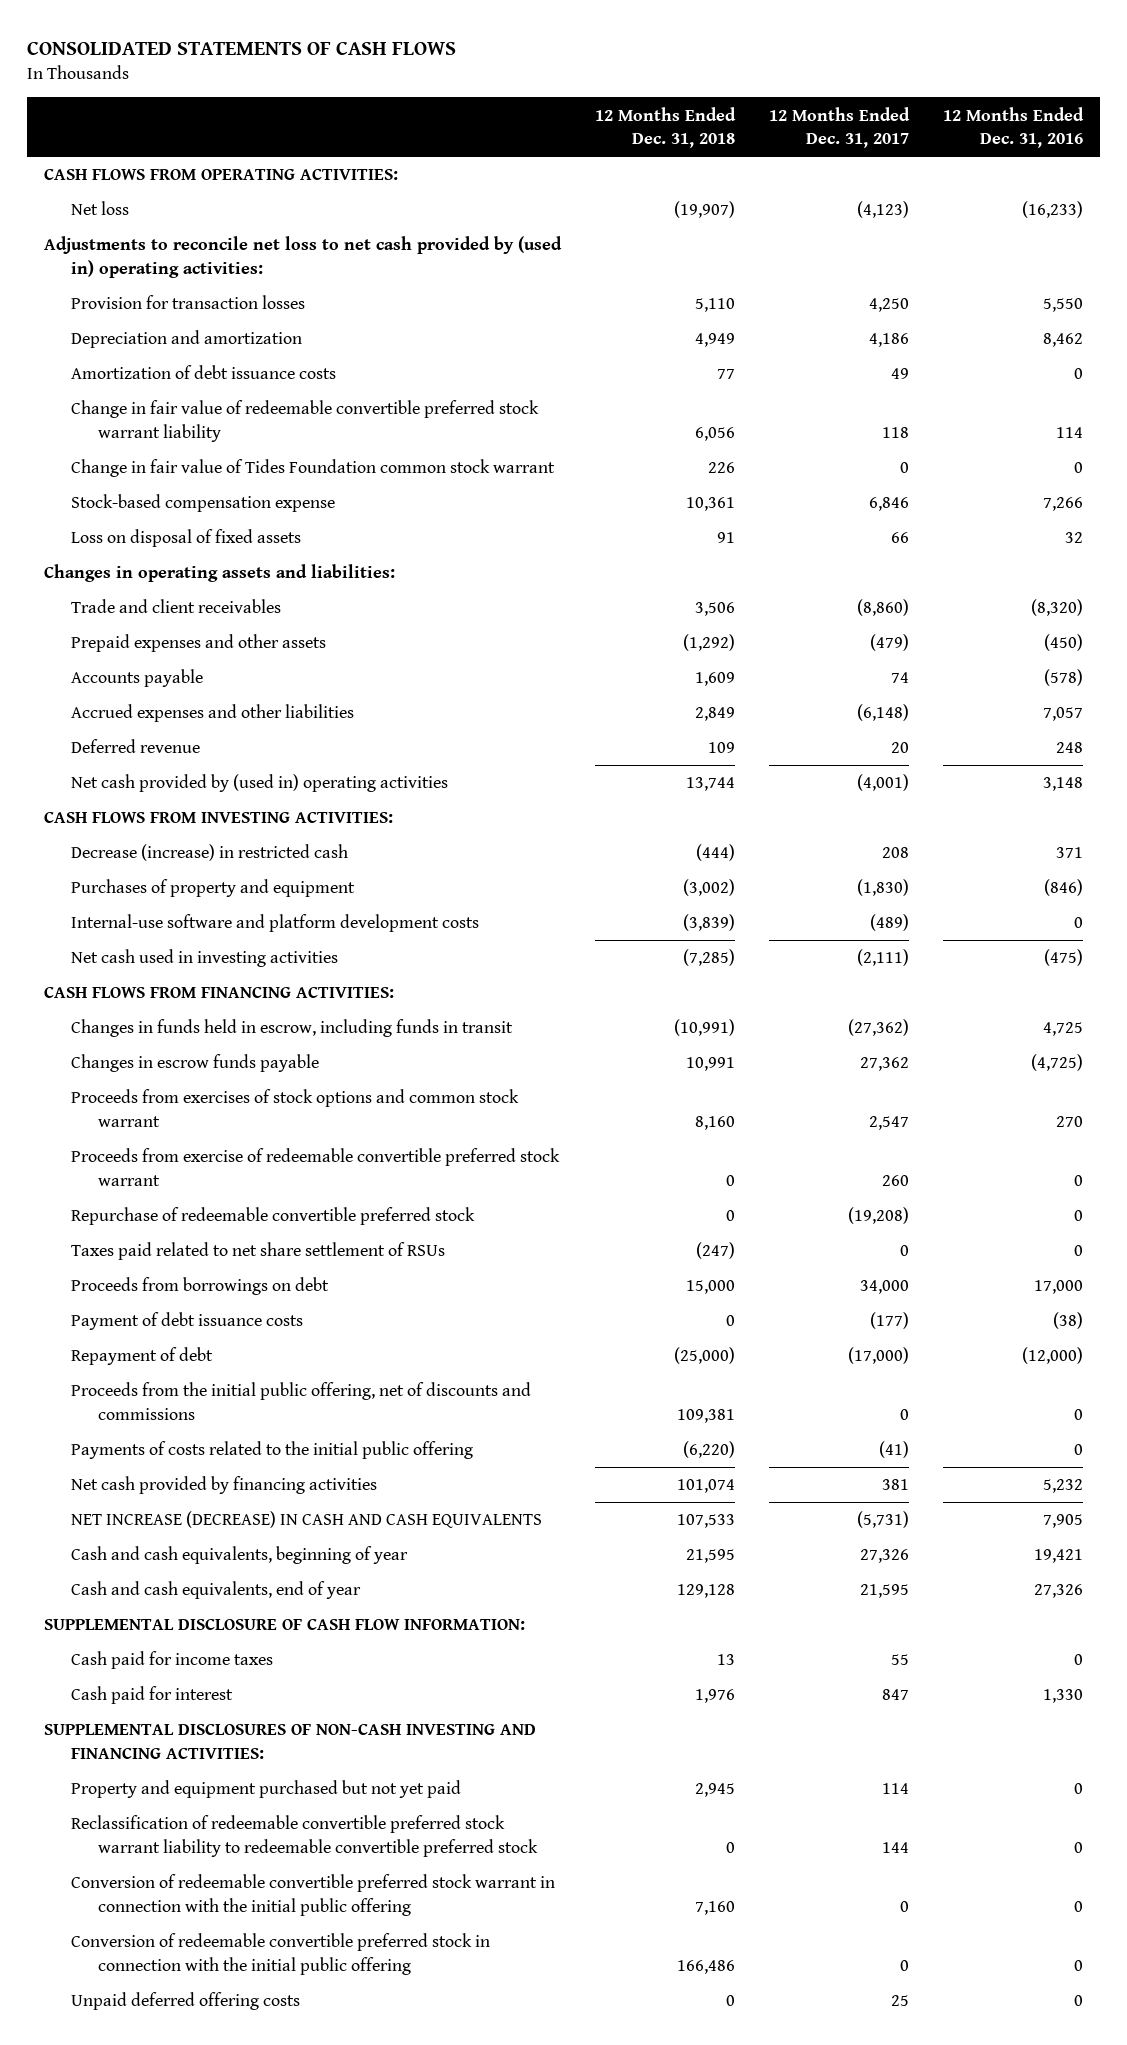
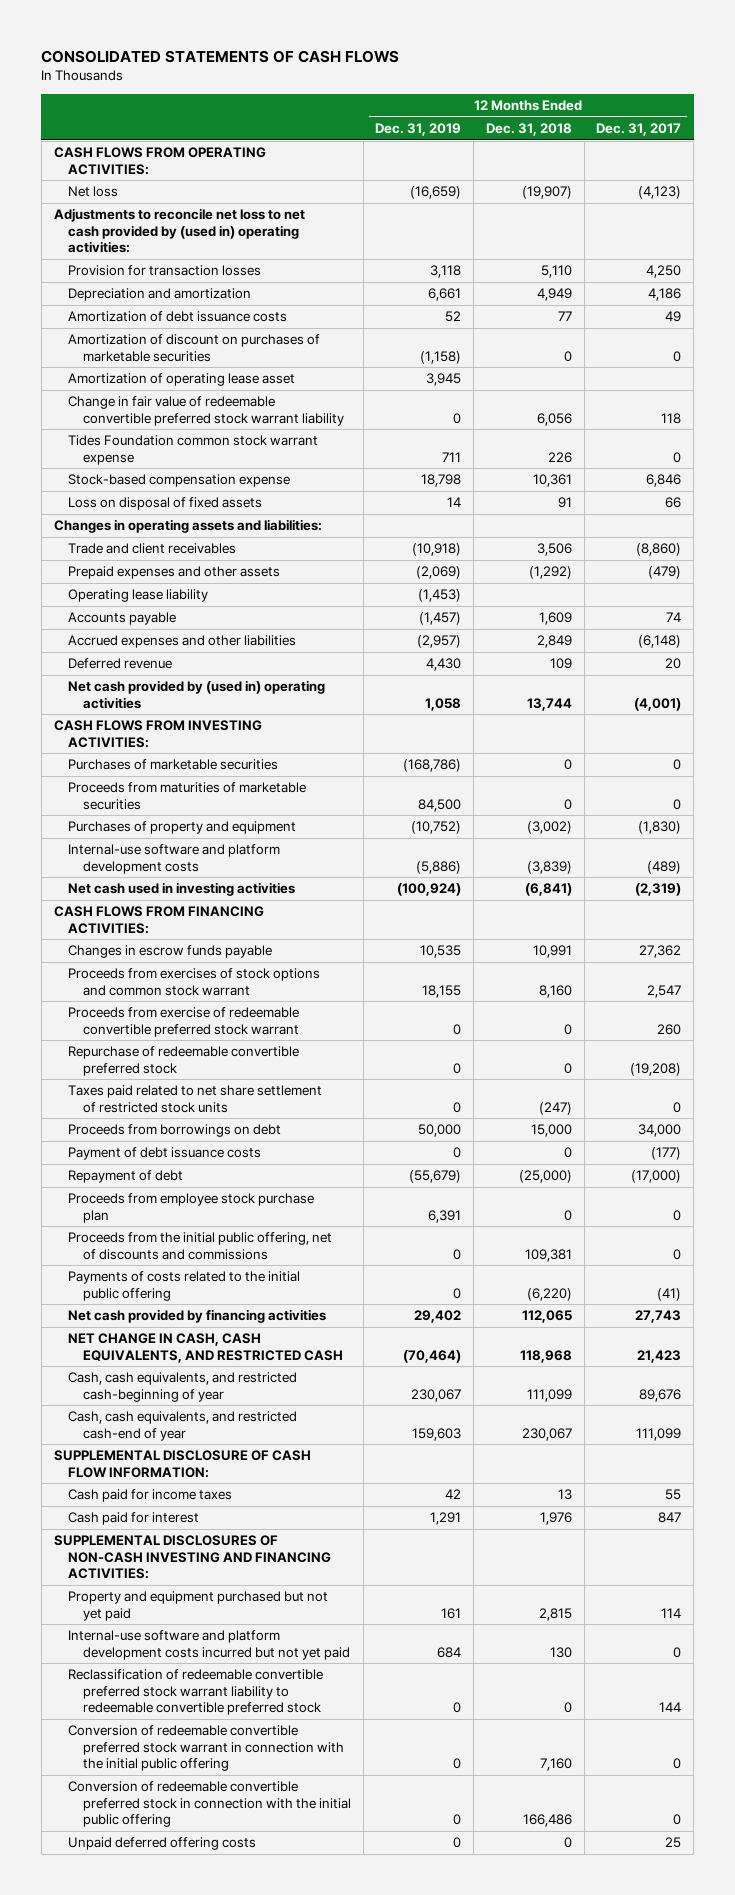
- | 12 Months Ended Dec. 31, 2018 | 12 Months Ended Dec. 31, 2017 | 12 Months Ended Dec. 31, 2016
+ | 12 Months Ended Dec. 31, 2019 | 12 Months Ended Dec. 31, 2018 | 12 Months Ended Dec. 31, 2017
+ Amortization of discount on purchases of marketable securities | (1,158) | 0 | 0
+ Amortization of operating lease asset | 3,945 | |
- Change in fair value of Tides Foundation common stock warrant | 226 | 0 | 0
+ Tides Foundation common stock warrant expense | 711 | 226 | 0
+ Operating lease liability | (1,453) | |
- Decrease (increase) in restricted cash | (444) | 208 | 371
+ Purchases of marketable securities | (168,786) | 0 | 0
+ Proceeds from maturities of marketable securities | 84,500 | 0 | 0
- Net cash used in investing activities | (7,285) | (2,111) | (475)
+ Net cash used in investing activities | (100,924) | (6,841) | (2,319)
- Changes in funds held in escrow, including funds in transit | (10,991) | (27,362) | 4,725
- Taxes paid related to net share settlement of RSUs | (247) | 0 | 0
+ Taxes paid related to net share settlement of restricted stock units | 0 | (247) | 0
+ Proceeds from employee stock purchase plan | 6,391 | 0 | 0
- Net cash provided by financing activities | 101,074 | 381 | 5,232
- NET INCREASE (DECREASE) IN CASH AND CASH EQUIVALENTS | 107,533 | (5,731) | 7,905
- Cash and cash equivalents, beginning of year | 21,595 | 27,326 | 19,421
- Cash and cash equivalents, end of year | 129,128 | 21,595 | 27,326
+ Net cash provided by financing activities | 29,402 | 112,065 | 27,743
+ NET CHANGE IN CASH, CASH EQUIVALENTS, AND RESTRICTED CASH | (70,464) | 118,968 | 21,423
+ Cash, cash equivalents, and restricted cash-beginning of year | 230,067 | 111,099 | 89,676
+ Cash, cash equivalents, and restricted cash-end of year | 159,603 | 230,067 | 111,099
- Property and equipment purchased but not yet paid | 2,945 | 114 | 0
+ Property and equipment purchased but not yet paid | 161 | 2,815 | 114
+ Internal-use software and platform development costs incurred but not yet paid | 684 | 130 | 0

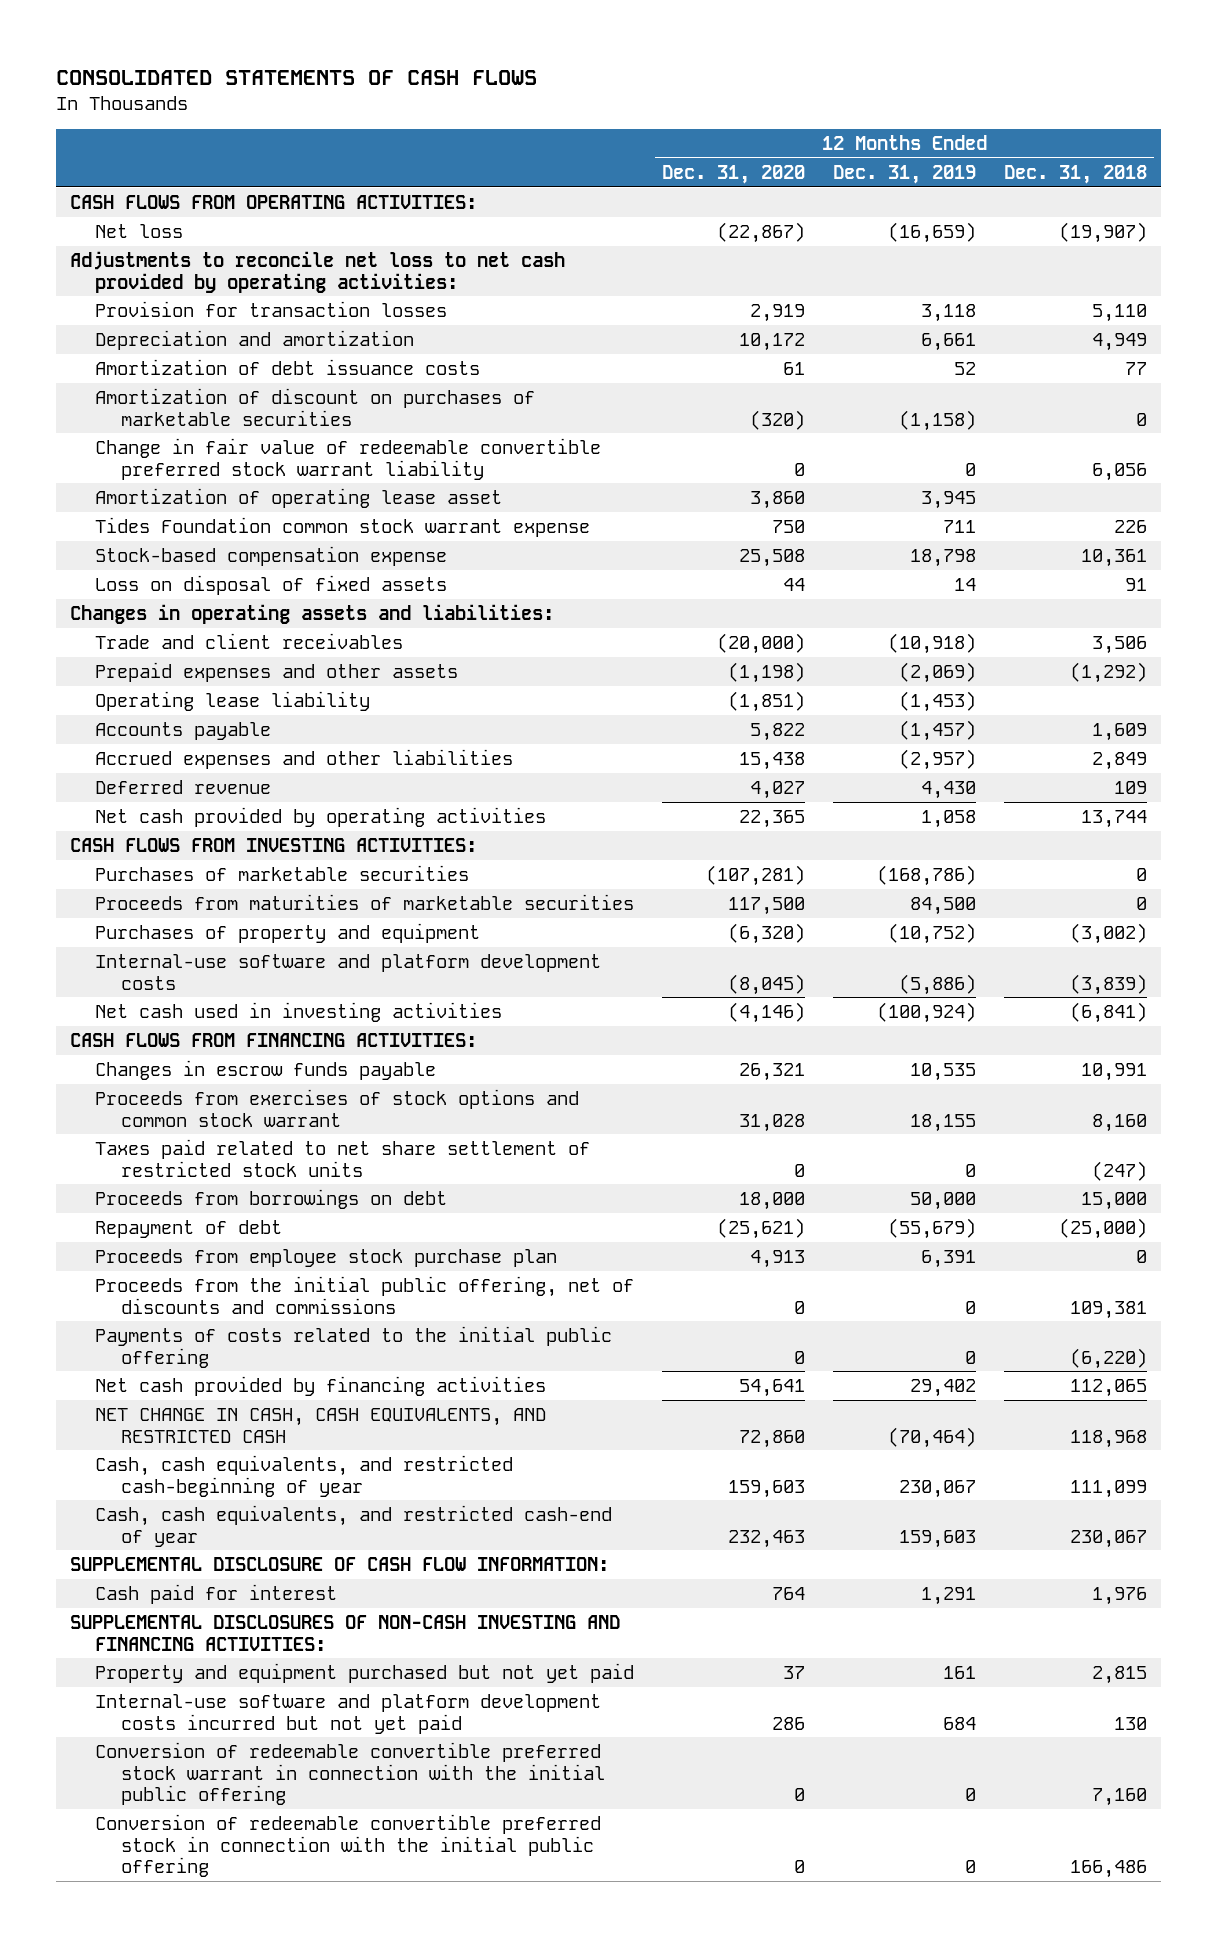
- | 12 Months Ended Dec. 31, 2019 | 12 Months Ended Dec. 31, 2018 | 12 Months Ended Dec. 31, 2017
+ | 12 Months Ended Dec. 31, 2020 | 12 Months Ended Dec. 31, 2019 | 12 Months Ended Dec. 31, 2018
- Adjustments to reconcile net loss to net cash provided by (used in) operating activities:
+ Adjustments to reconcile net loss to net cash provided by operating activities:
moved down: Amortization of operating lease asset | 3,860 | 3,945 |
- Net cash provided by (used in) operating activities | 1,058 | 13,744 | (4,001)
+ Net cash provided by operating activities | 22,365 | 1,058 | 13,744
- Proceeds from exercise of redeemable convertible preferred stock warrant | 0 | 0 | 260
- Repurchase of redeemable convertible preferred stock | 0 | 0 | (19,208)
- Payment of debt issuance costs | 0 | 0 | (177)
- Cash paid for income taxes | 42 | 13 | 55
- Reclassification of redeemable convertible preferred stock warrant liability to redeemable convertible preferred stock | 0 | 0 | 144
- Unpaid deferred offering costs | 0 | 0 | 25

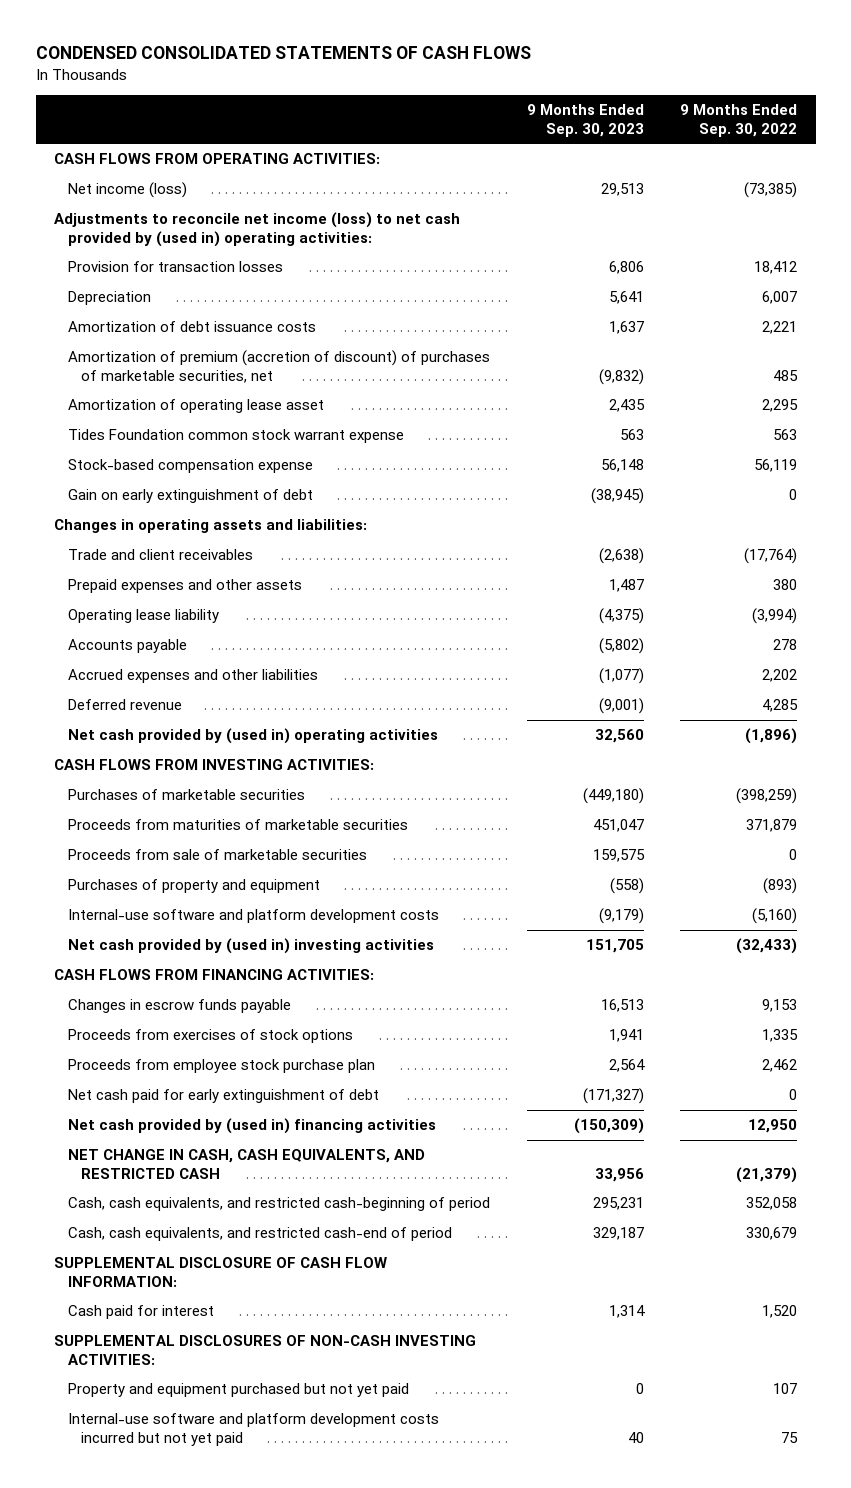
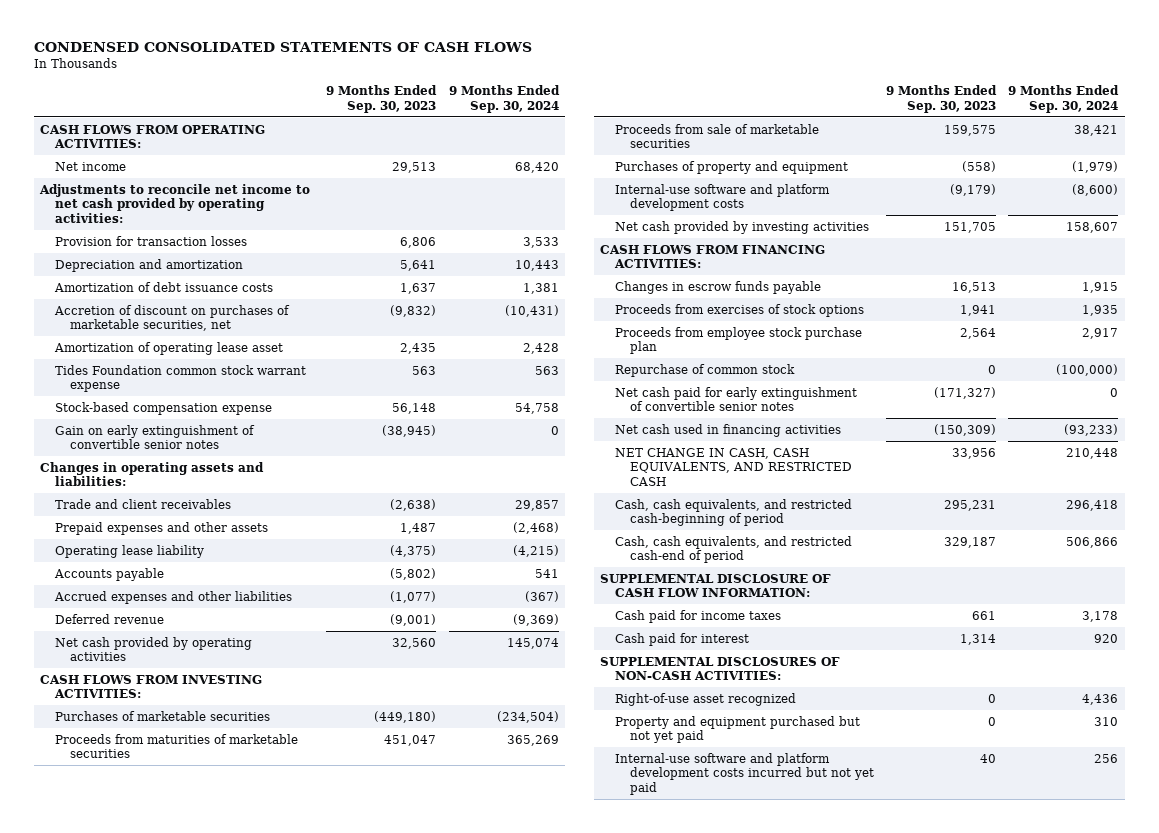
- | 9 Months Ended Sep. 30, 2023 | 9 Months Ended Sep. 30, 2022
+ | 9 Months Ended Sep. 30, 2023 | 9 Months Ended Sep. 30, 2024
- Net income (loss) | 29,513 | (73,385)
- Adjustments to reconcile net income (loss) to net cash provided by (used in) operating activities:
+ Net income | 29,513 | 68,420
+ Adjustments to reconcile net income to net cash provided by operating activities:
- Depreciation | 5,641 | 6,007
+ Depreciation and amortization | 5,641 | 10,443
- Amortization of premium (accretion of discount) of purchases of marketable securities, net | (9,832) | 485
+ Accretion of discount on purchases of marketable securities, net | (9,832) | (10,431)
- Gain on early extinguishment of debt | (38,945) | 0
+ Gain on early extinguishment of convertible senior notes | (38,945) | 0
- Net cash provided by (used in) operating activities | 32,560 | (1,896)
+ Net cash provided by operating activities | 32,560 | 145,074
- Net cash provided by (used in) investing activities | 151,705 | (32,433)
+ Net cash provided by investing activities | 151,705 | 158,607
- Net cash paid for early extinguishment of debt | (171,327) | 0
- Net cash provided by (used in) financing activities | (150,309) | 12,950
+ Repurchase of common stock | 0 | (100,000)
+ Net cash paid for early extinguishment of convertible senior notes | (171,327) | 0
+ Net cash used in financing activities | (150,309) | (93,233)
+ Cash paid for income taxes | 661 | 3,178
- SUPPLEMENTAL DISCLOSURES OF NON-CASH INVESTING ACTIVITIES:
+ SUPPLEMENTAL DISCLOSURES OF NON-CASH ACTIVITIES:
+ Right-of-use asset recognized | 0 | 4,436

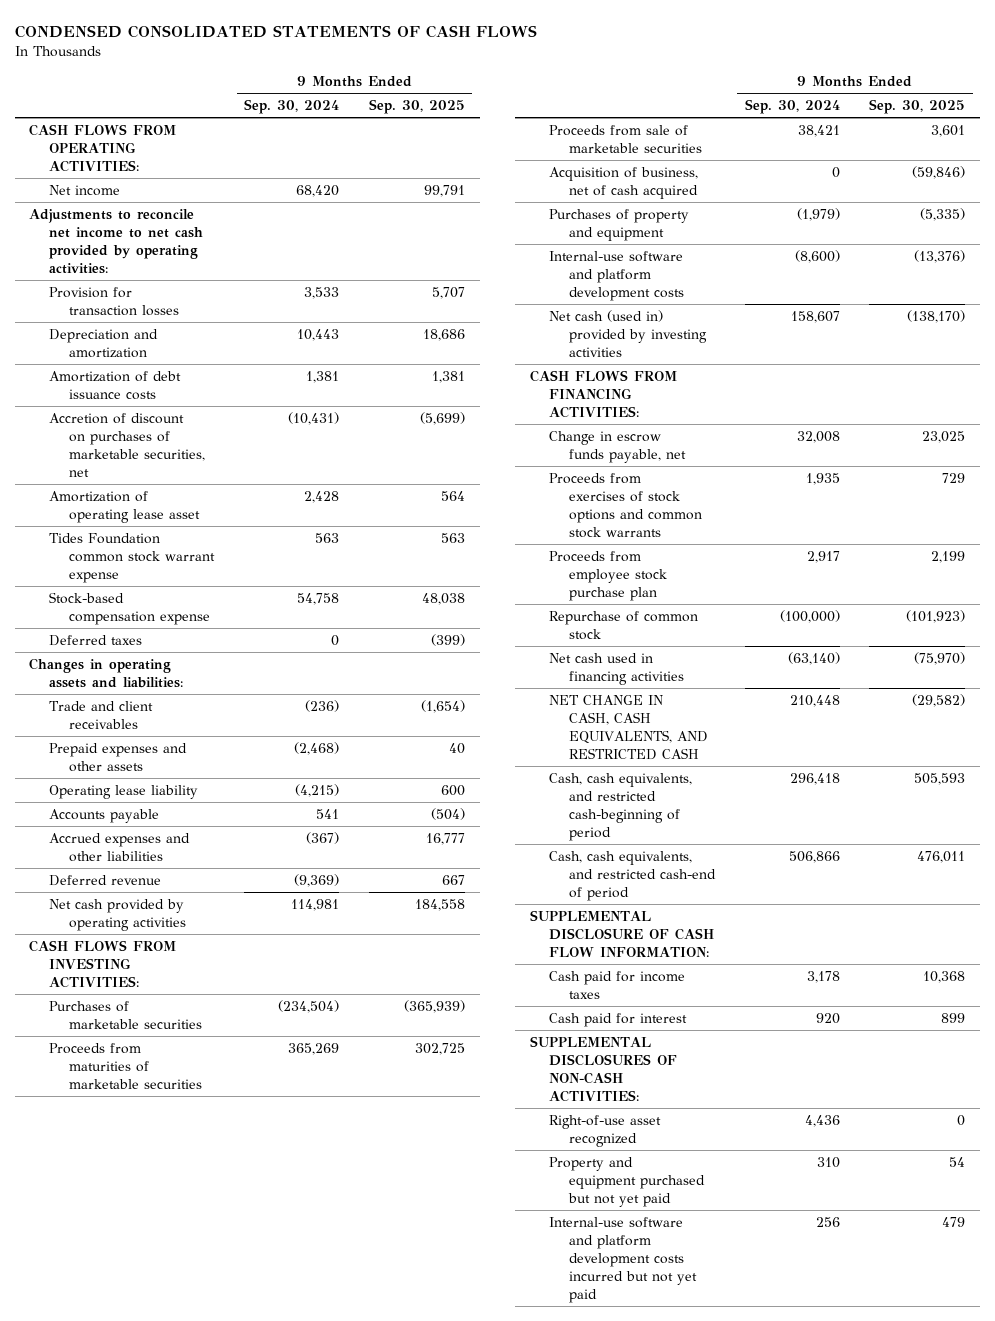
- | 9 Months Ended Sep. 30, 2023 | 9 Months Ended Sep. 30, 2024
+ | 9 Months Ended Sep. 30, 2024 | 9 Months Ended Sep. 30, 2025
- Gain on early extinguishment of convertible senior notes | (38,945) | 0
+ Deferred taxes | 0 | (399)
- Trade and client receivables | (2,638) | 29,857
+ Trade and client receivables | (236) | (1,654)
- Net cash provided by operating activities | 32,560 | 145,074
+ Net cash provided by operating activities | 114,981 | 184,558
+ Acquisition of business, net of cash acquired | 0 | (59,846)
- Net cash provided by investing activities | 151,705 | 158,607
+ Net cash (used in) provided by investing activities | 158,607 | (138,170)
- Changes in escrow funds payable | 16,513 | 1,915
- Proceeds from exercises of stock options | 1,941 | 1,935
+ Change in escrow funds payable, net | 32,008 | 23,025
+ Proceeds from exercises of stock options and common stock warrants | 1,935 | 729
- Net cash paid for early extinguishment of convertible senior notes | (171,327) | 0
- Net cash used in financing activities | (150,309) | (93,233)
+ Net cash used in financing activities | (63,140) | (75,970)

